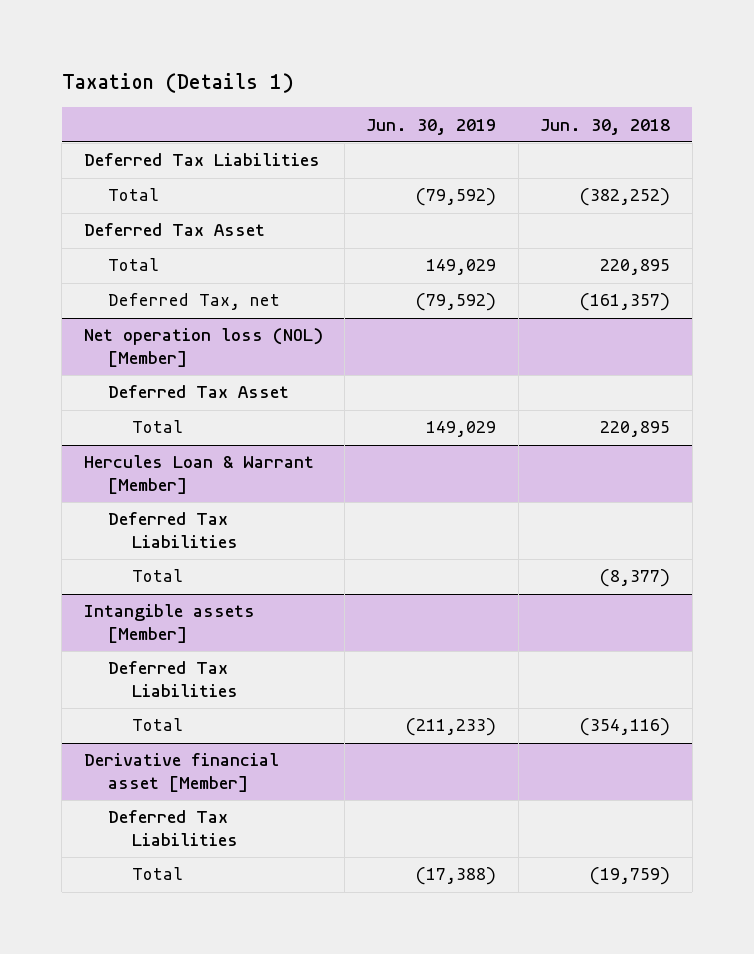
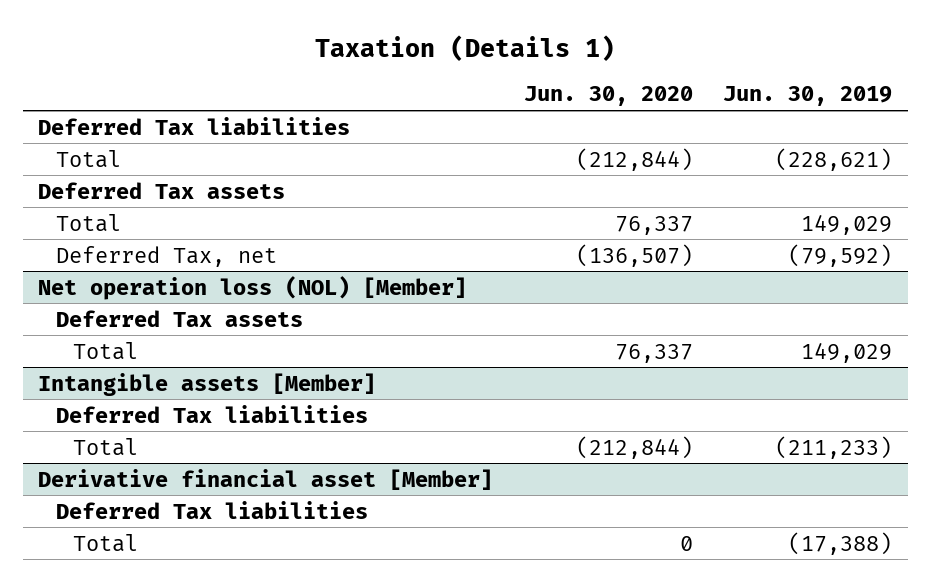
- | Jun. 30, 2019 | Jun. 30, 2018
+ | Jun. 30, 2020 | Jun. 30, 2019
- Deferred Tax Liabilities
- Total | (79,592) | (382,252)
- Deferred Tax Asset
+ Deferred Tax liabilities
+ Total | (212,844) | (228,621)
+ Deferred Tax assets
@ Net operation loss (NOL) [Member]
- Deferred Tax Asset
+ Deferred Tax assets
- Hercules Loan & Warrant [Member]
- Deferred Tax Liabilities
- Total | | (8,377)
@ Intangible assets [Member]
- Deferred Tax Liabilities
+ Deferred Tax liabilities
@ Derivative financial asset [Member]
- Deferred Tax Liabilities
+ Deferred Tax liabilities

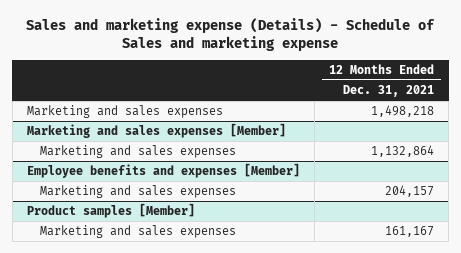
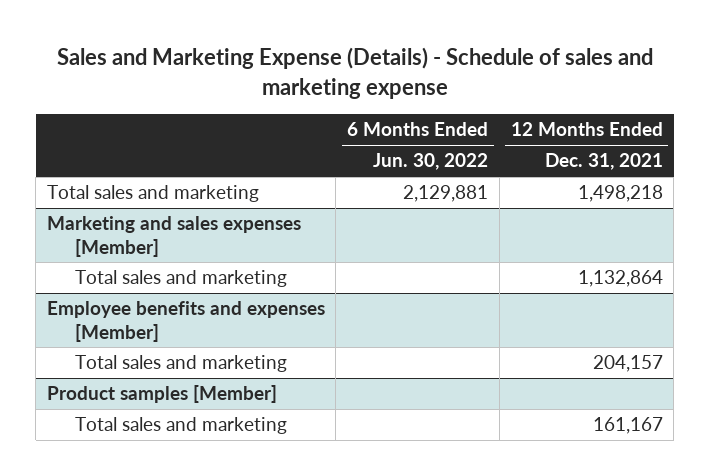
- Sales and marketing expense (Details) - Schedule of Sales and marketing expense
+ Sales and Marketing Expense (Details) - Schedule of sales and marketing expense
- | 12 Months Ended Dec. 31, 2021
+ | 6 Months Ended Jun. 30, 2022 | 12 Months Ended Dec. 31, 2021
- Marketing and sales expenses | 1,498,218
+ Total sales and marketing | 2,129,881 | 1,498,218
@ Marketing and sales expenses [Member]
- Marketing and sales expenses | 1,132,864
+ Total sales and marketing | | 1,132,864
@ Employee benefits and expenses [Member]
- Marketing and sales expenses | 204,157
+ Total sales and marketing | | 204,157
@ Product samples [Member]
- Marketing and sales expenses | 161,167
+ Total sales and marketing | | 161,167

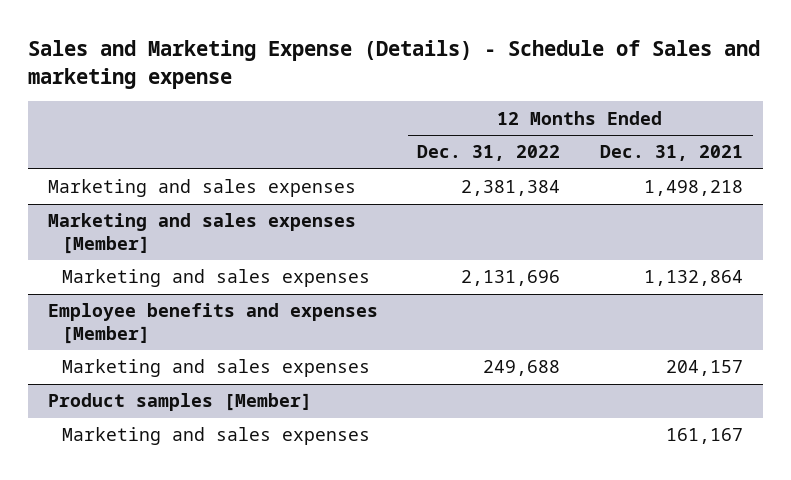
- Sales and Marketing Expense (Details) - Schedule of sales and marketing expense
+ Sales and Marketing Expense (Details) - Schedule of Sales and marketing expense
- | 6 Months Ended Jun. 30, 2022 | 12 Months Ended Dec. 31, 2021
+ | 12 Months Ended Dec. 31, 2022 | 12 Months Ended Dec. 31, 2021
- Total sales and marketing | 2,129,881 | 1,498,218
+ Marketing and sales expenses | 2,381,384 | 1,498,218
@ Marketing and sales expenses [Member]
- Total sales and marketing | | 1,132,864
+ Marketing and sales expenses | 2,131,696 | 1,132,864
@ Employee benefits and expenses [Member]
- Total sales and marketing | | 204,157
+ Marketing and sales expenses | 249,688 | 204,157
@ Product samples [Member]
- Total sales and marketing | | 161,167
+ Marketing and sales expenses | | 161,167

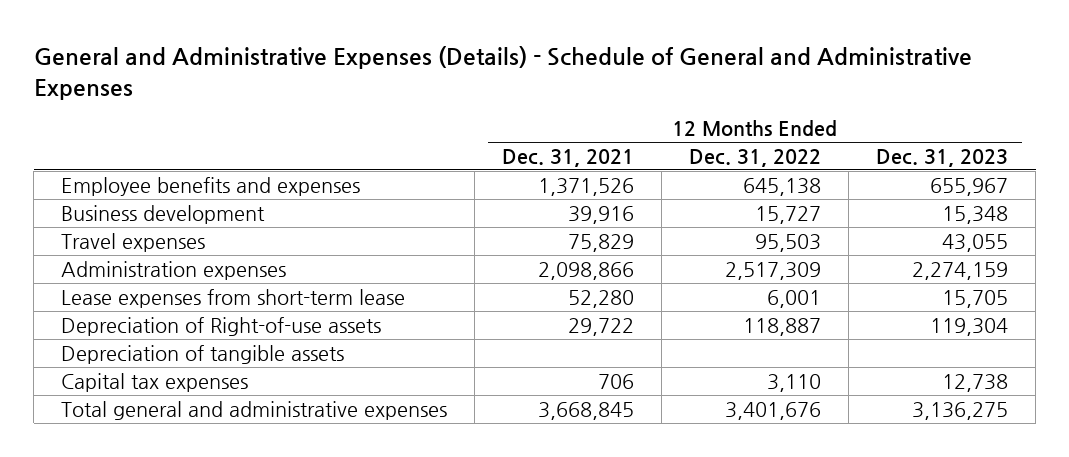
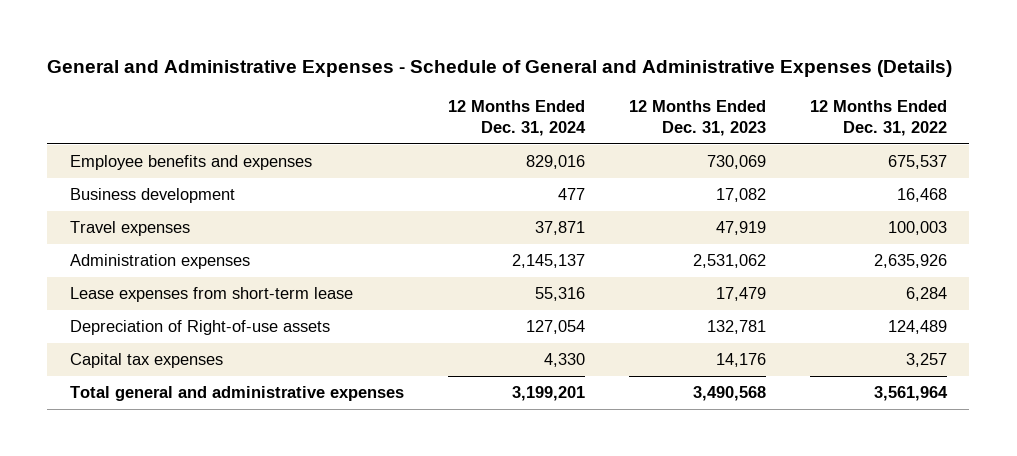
- General and Administrative Expenses (Details) - Schedule of General and Administrative Expenses
+ General and Administrative Expenses - Schedule of General and Administrative Expenses (Details)
- | 12 Months Ended Dec. 31, 2021 | 12 Months Ended Dec. 31, 2022 | 12 Months Ended Dec. 31, 2023
+ | 12 Months Ended Dec. 31, 2024 | 12 Months Ended Dec. 31, 2023 | 12 Months Ended Dec. 31, 2022
- Employee benefits and expenses | 1,371,526 | 645,138 | 655,967
- Business development | 39,916 | 15,727 | 15,348
- Travel expenses | 75,829 | 95,503 | 43,055
- Administration expenses | 2,098,866 | 2,517,309 | 2,274,159
- Lease expenses from short-term lease | 52,280 | 6,001 | 15,705
- Depreciation of Right-of-use assets | 29,722 | 118,887 | 119,304
- Depreciation of tangible assets
- Capital tax expenses | 706 | 3,110 | 12,738
- Total general and administrative expenses | 3,668,845 | 3,401,676 | 3,136,275
+ Employee benefits and expenses | 829,016 | 730,069 | 675,537
+ Business development | 477 | 17,082 | 16,468
+ Travel expenses | 37,871 | 47,919 | 100,003
+ Administration expenses | 2,145,137 | 2,531,062 | 2,635,926
+ Lease expenses from short-term lease | 55,316 | 17,479 | 6,284
+ Depreciation of Right-of-use assets | 127,054 | 132,781 | 124,489
+ Capital tax expenses | 4,330 | 14,176 | 3,257
+ Total general and administrative expenses | 3,199,201 | 3,490,568 | 3,561,964

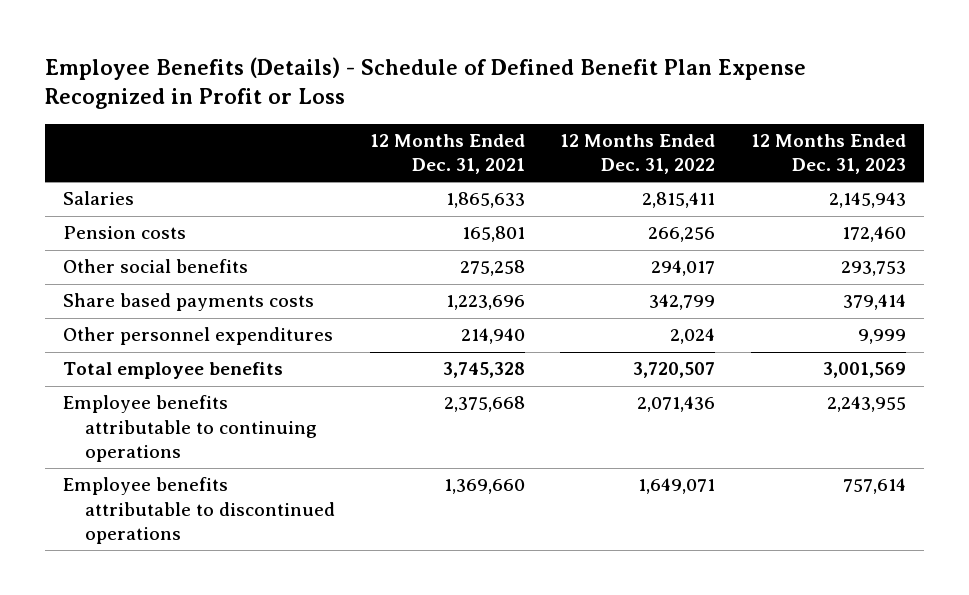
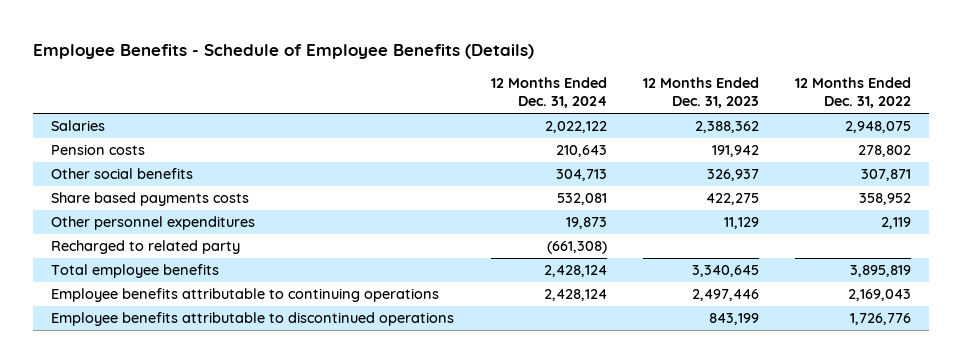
- Employee Benefits (Details) - Schedule of Defined Benefit Plan Expense Recognized in Profit or Loss
+ Employee Benefits - Schedule of Employee Benefits (Details)
- | 12 Months Ended Dec. 31, 2021 | 12 Months Ended Dec. 31, 2022 | 12 Months Ended Dec. 31, 2023
+ | 12 Months Ended Dec. 31, 2024 | 12 Months Ended Dec. 31, 2023 | 12 Months Ended Dec. 31, 2022
- Salaries | 1,865,633 | 2,815,411 | 2,145,943
- Pension costs | 165,801 | 266,256 | 172,460
- Other social benefits | 275,258 | 294,017 | 293,753
- Share based payments costs | 1,223,696 | 342,799 | 379,414
- Other personnel expenditures | 214,940 | 2,024 | 9,999
- Total employee benefits | 3,745,328 | 3,720,507 | 3,001,569
- Employee benefits attributable to continuing operations | 2,375,668 | 2,071,436 | 2,243,955
- Employee benefits attributable to discontinued operations | 1,369,660 | 1,649,071 | 757,614
+ Salaries | 2,022,122 | 2,388,362 | 2,948,075
+ Pension costs | 210,643 | 191,942 | 278,802
+ Other social benefits | 304,713 | 326,937 | 307,871
+ Share based payments costs | 532,081 | 422,275 | 358,952
+ Other personnel expenditures | 19,873 | 11,129 | 2,119
+ Recharged to related party | (661,308) | |
+ Total employee benefits | 2,428,124 | 3,340,645 | 3,895,819
+ Employee benefits attributable to continuing operations | 2,428,124 | 2,497,446 | 2,169,043
+ Employee benefits attributable to discontinued operations | | 843,199 | 1,726,776

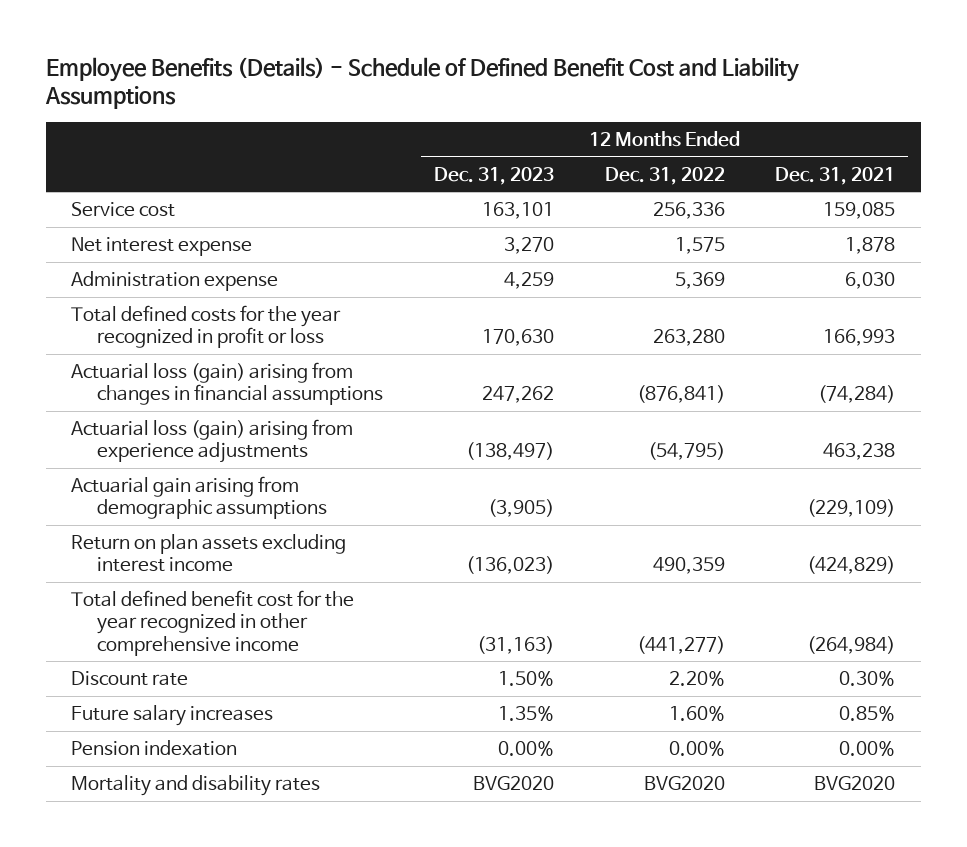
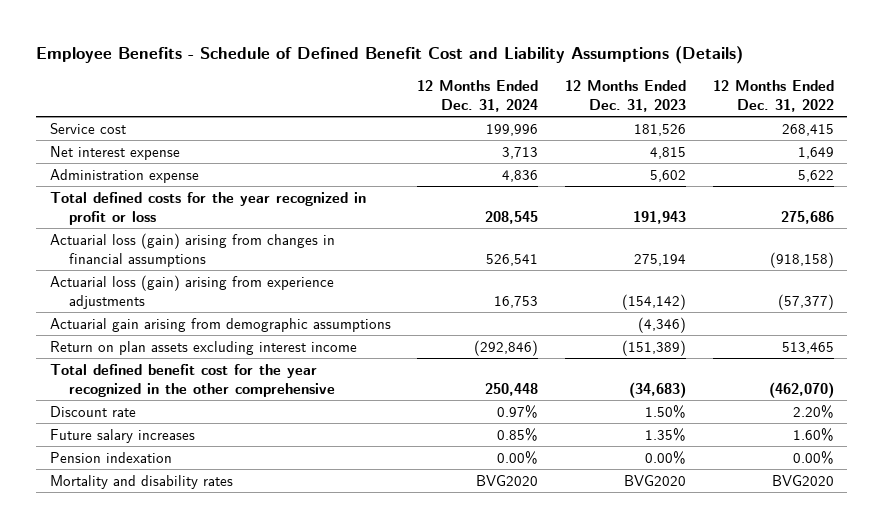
- Employee Benefits (Details) - Schedule of Defined Benefit Cost and Liability Assumptions
+ Employee Benefits - Schedule of Defined Benefit Cost and Liability Assumptions (Details)
- | 12 Months Ended Dec. 31, 2023 | 12 Months Ended Dec. 31, 2022 | 12 Months Ended Dec. 31, 2021
+ | 12 Months Ended Dec. 31, 2024 | 12 Months Ended Dec. 31, 2023 | 12 Months Ended Dec. 31, 2022
- Service cost | 163,101 | 256,336 | 159,085
- Net interest expense | 3,270 | 1,575 | 1,878
- Administration expense | 4,259 | 5,369 | 6,030
- Total defined costs for the year recognized in profit or loss | 170,630 | 263,280 | 166,993
- Actuarial loss (gain) arising from changes in financial assumptions | 247,262 | (876,841) | (74,284)
- Actuarial loss (gain) arising from experience adjustments | (138,497) | (54,795) | 463,238
- Actuarial gain arising from demographic assumptions | (3,905) | | (229,109)
- Return on plan assets excluding interest income | (136,023) | 490,359 | (424,829)
- Total defined benefit cost for the year recognized in other comprehensive income | (31,163) | (441,277) | (264,984)
+ Service cost | 199,996 | 181,526 | 268,415
+ Net interest expense | 3,713 | 4,815 | 1,649
+ Administration expense | 4,836 | 5,602 | 5,622
+ Total defined costs for the year recognized in profit or loss | 208,545 | 191,943 | 275,686
+ Actuarial loss (gain) arising from changes in financial assumptions | 526,541 | 275,194 | (918,158)
+ Actuarial loss (gain) arising from experience adjustments | 16,753 | (154,142) | (57,377)
+ Actuarial gain arising from demographic assumptions | | (4,346) |
+ Return on plan assets excluding interest income | (292,846) | (151,389) | 513,465
+ Total defined benefit cost for the year recognized in the other comprehensive | 250,448 | (34,683) | (462,070)

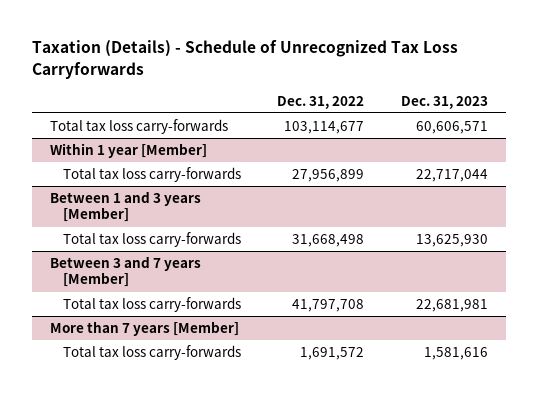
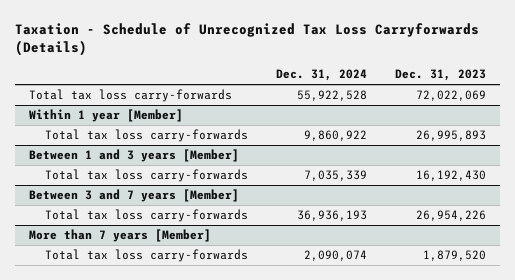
- Taxation (Details) - Schedule of Unrecognized Tax Loss Carryforwards
+ Taxation - Schedule of Unrecognized Tax Loss Carryforwards (Details)
- | Dec. 31, 2022 | Dec. 31, 2023
+ | Dec. 31, 2024 | Dec. 31, 2023
- Total tax loss carry-forwards | 103,114,677 | 60,606,571
+ Total tax loss carry-forwards | 55,922,528 | 72,022,069
@ Within 1 year [Member]
- Total tax loss carry-forwards | 27,956,899 | 22,717,044
+ Total tax loss carry-forwards | 9,860,922 | 26,995,893
@ Between 1 and 3 years [Member]
- Total tax loss carry-forwards | 31,668,498 | 13,625,930
+ Total tax loss carry-forwards | 7,035,339 | 16,192,430
@ Between 3 and 7 years [Member]
- Total tax loss carry-forwards | 41,797,708 | 22,681,981
+ Total tax loss carry-forwards | 36,936,193 | 26,954,226
@ More than 7 years [Member]
- Total tax loss carry-forwards | 1,691,572 | 1,581,616
+ Total tax loss carry-forwards | 2,090,074 | 1,879,520

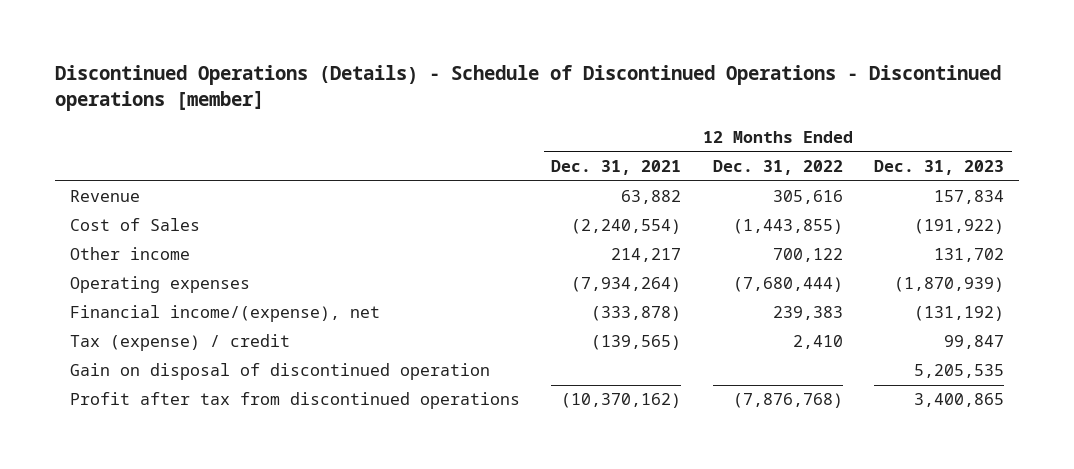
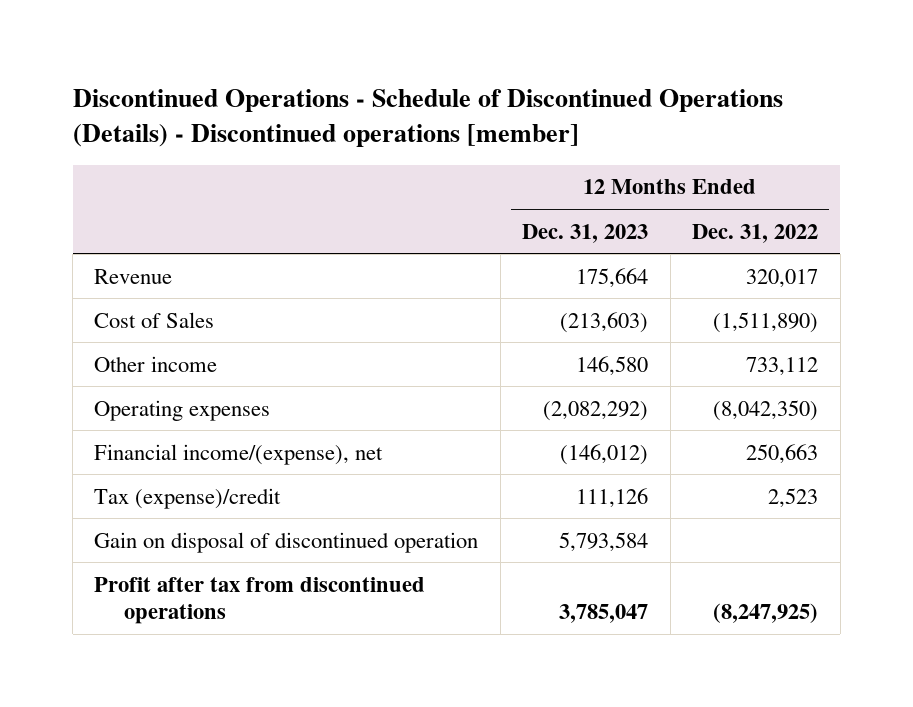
- Discontinued Operations (Details) - Schedule of Discontinued Operations - Discontinued operations [member]
+ Discontinued Operations - Schedule of Discontinued Operations (Details) - Discontinued operations [member]
- | 12 Months Ended Dec. 31, 2021 | 12 Months Ended Dec. 31, 2022 | 12 Months Ended Dec. 31, 2023
+ | 12 Months Ended Dec. 31, 2023 | 12 Months Ended Dec. 31, 2022
- Revenue | 63,882 | 305,616 | 157,834
- Cost of Sales | (2,240,554) | (1,443,855) | (191,922)
- Other income | 214,217 | 700,122 | 131,702
- Operating expenses | (7,934,264) | (7,680,444) | (1,870,939)
- Financial income/(expense), net | (333,878) | 239,383 | (131,192)
- Tax (expense) / credit | (139,565) | 2,410 | 99,847
- Gain on disposal of discontinued operation | | | 5,205,535
- Profit after tax from discontinued operations | (10,370,162) | (7,876,768) | 3,400,865
+ Revenue | 175,664 | 320,017
+ Cost of Sales | (213,603) | (1,511,890)
+ Other income | 146,580 | 733,112
+ Operating expenses | (2,082,292) | (8,042,350)
+ Financial income/(expense), net | (146,012) | 250,663
+ Tax (expense)/credit | 111,126 | 2,523
+ Gain on disposal of discontinued operation | 5,793,584 |
+ Profit after tax from discontinued operations | 3,785,047 | (8,247,925)

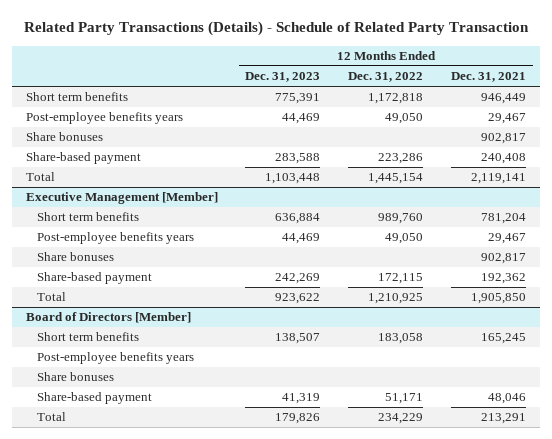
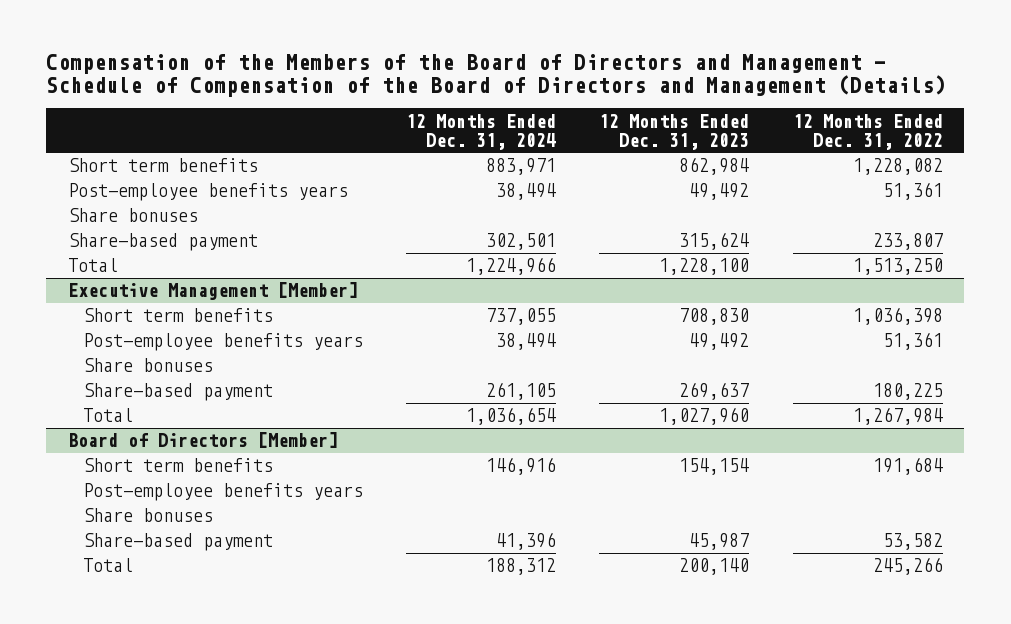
- Related Party Transactions (Details) - Schedule of Related Party Transaction
+ Compensation of the Members of the Board of Directors and Management - Schedule of Compensation of the Board of Directors and Management (Details)
- | 12 Months Ended Dec. 31, 2023 | 12 Months Ended Dec. 31, 2022 | 12 Months Ended Dec. 31, 2021
+ | 12 Months Ended Dec. 31, 2024 | 12 Months Ended Dec. 31, 2023 | 12 Months Ended Dec. 31, 2022
- Short term benefits | 775,391 | 1,172,818 | 946,449
- Post-employee benefits years | 44,469 | 49,050 | 29,467
+ Short term benefits | 883,971 | 862,984 | 1,228,082
+ Post-employee benefits years | 38,494 | 49,492 | 51,361
- Share-based payment | 283,588 | 223,286 | 240,408
- Total | 1,103,448 | 1,445,154 | 2,119,141
+ Share-based payment | 302,501 | 315,624 | 233,807
+ Total | 1,224,966 | 1,228,100 | 1,513,250
@ Executive Management [Member]
- Short term benefits | 636,884 | 989,760 | 781,204
- Post-employee benefits years | 44,469 | 49,050 | 29,467
+ Short term benefits | 737,055 | 708,830 | 1,036,398
+ Post-employee benefits years | 38,494 | 49,492 | 51,361
- Share-based payment | 242,269 | 172,115 | 192,362
- Total | 923,622 | 1,210,925 | 1,905,850
+ Share-based payment | 261,105 | 269,637 | 180,225
+ Total | 1,036,654 | 1,027,960 | 1,267,984
@ Board of Directors [Member]
- Short term benefits | 138,507 | 183,058 | 165,245
+ Short term benefits | 146,916 | 154,154 | 191,684
- Share-based payment | 41,319 | 51,171 | 48,046
- Total | 179,826 | 234,229 | 213,291
+ Share-based payment | 41,396 | 45,987 | 53,582
+ Total | 188,312 | 200,140 | 245,266

